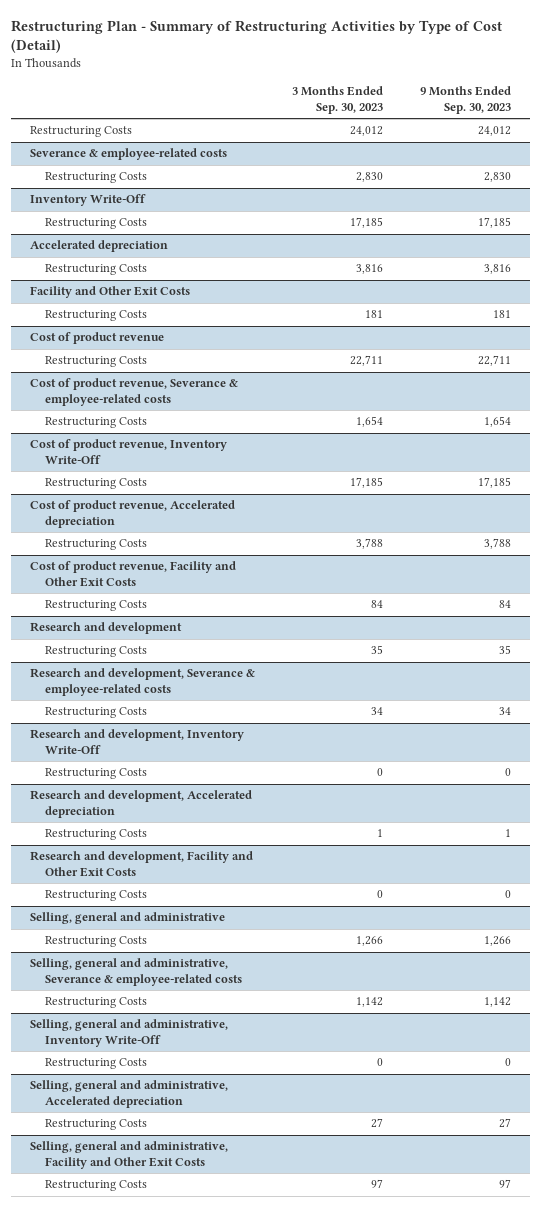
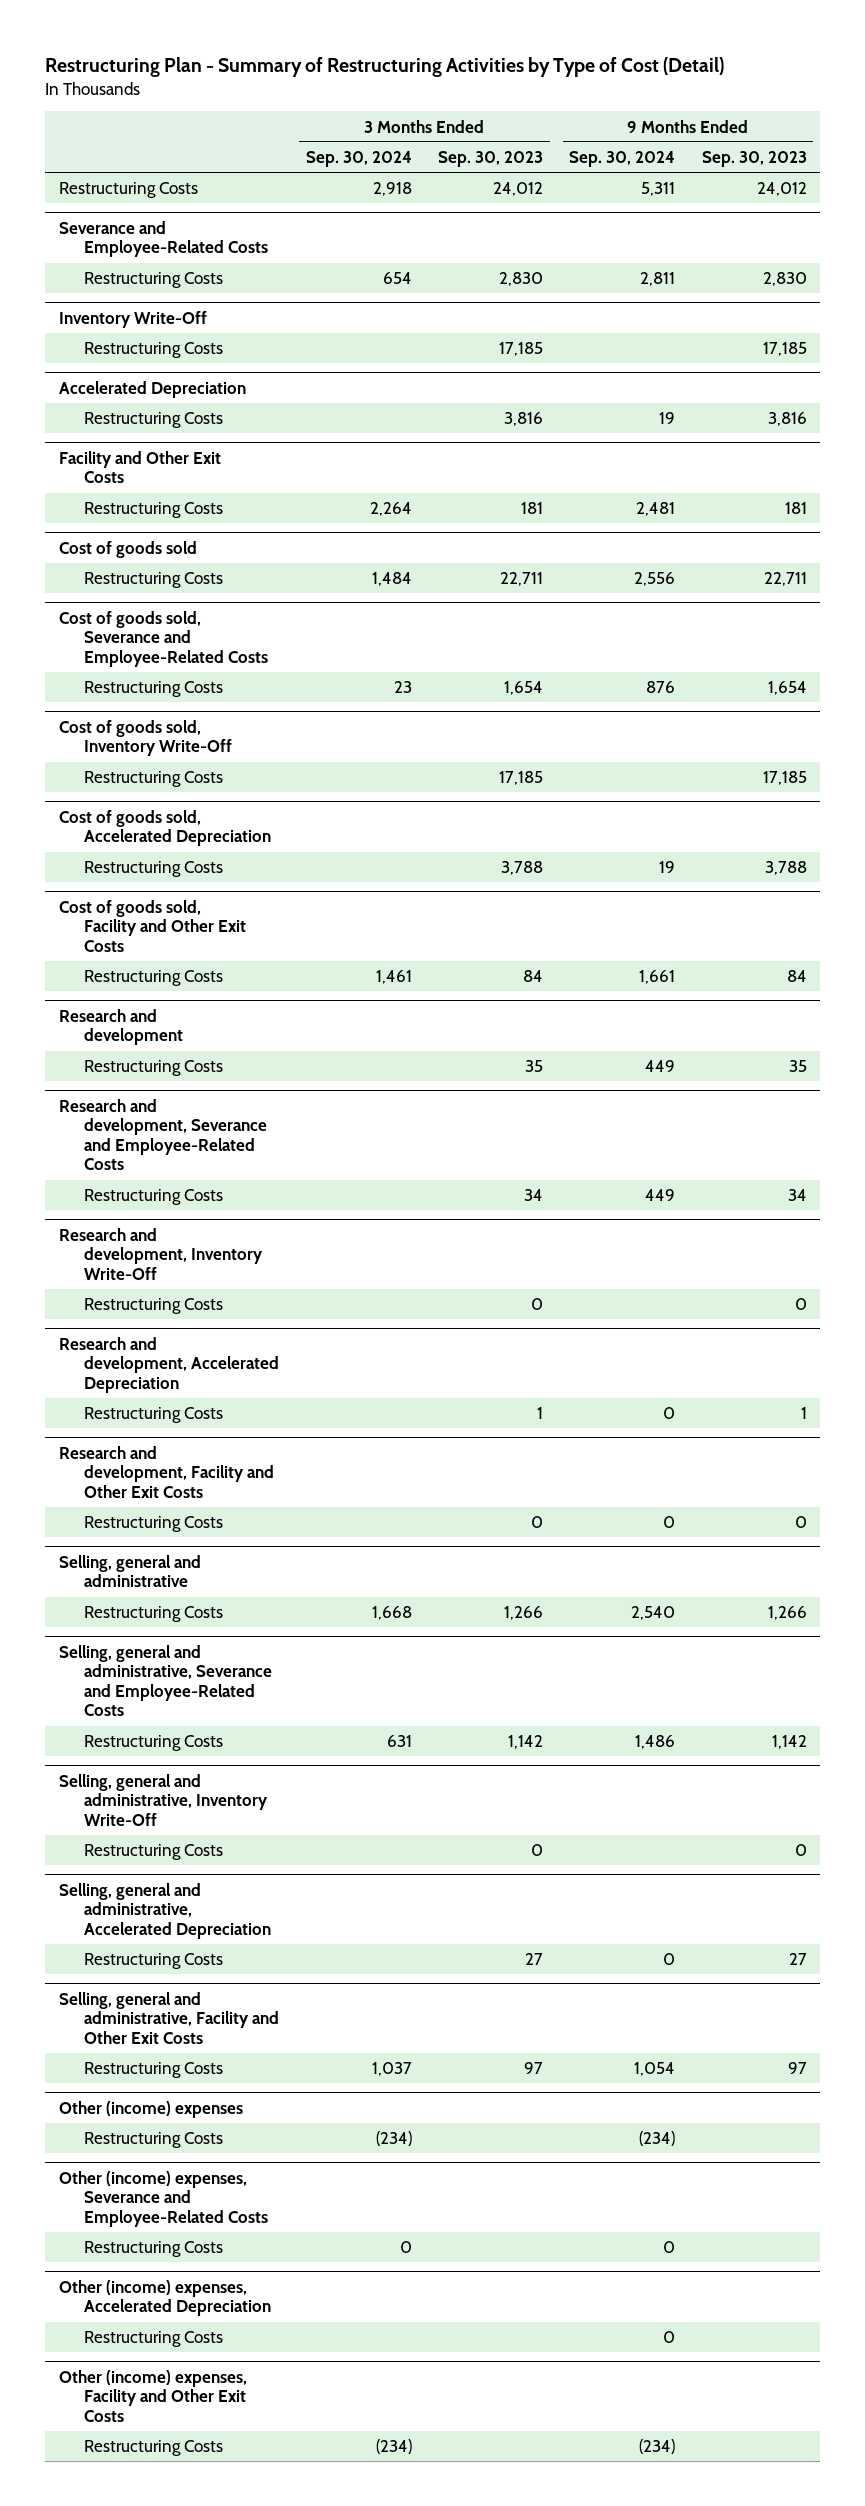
- | 3 Months Ended Sep. 30, 2023 | 9 Months Ended Sep. 30, 2023
+ | 3 Months Ended Sep. 30, 2024 | 3 Months Ended Sep. 30, 2023 | 9 Months Ended Sep. 30, 2024 | 9 Months Ended Sep. 30, 2023
- Severance & employee-related costs
+ Severance and Employee-Related Costs
- Accelerated depreciation
+ Accelerated Depreciation
- Cost of product revenue
+ Cost of goods sold
- Cost of product revenue, Severance & employee-related costs
+ Cost of goods sold, Severance and Employee-Related Costs
- Cost of product revenue, Inventory Write-Off
+ Cost of goods sold, Inventory Write-Off
- Cost of product revenue, Accelerated depreciation
+ Cost of goods sold, Accelerated Depreciation
- Cost of product revenue, Facility and Other Exit Costs
+ Cost of goods sold, Facility and Other Exit Costs
- Research and development, Severance & employee-related costs
+ Research and development, Severance and Employee-Related Costs
- Research and development, Accelerated depreciation
+ Research and development, Accelerated Depreciation
- Selling, general and administrative, Severance & employee-related costs
+ Selling, general and administrative, Severance and Employee-Related Costs
- Selling, general and administrative, Accelerated depreciation
+ Selling, general and administrative, Accelerated Depreciation
+ Other (income) expenses
+ Restructuring Costs | (234) | | (234) |
+ Other (income) expenses, Severance and Employee-Related Costs
+ Restructuring Costs | 0 | | 0 |
+ Other (income) expenses, Accelerated Depreciation
+ Restructuring Costs | | | 0 |
+ Other (income) expenses, Facility and Other Exit Costs
+ Restructuring Costs | (234) | | (234) |

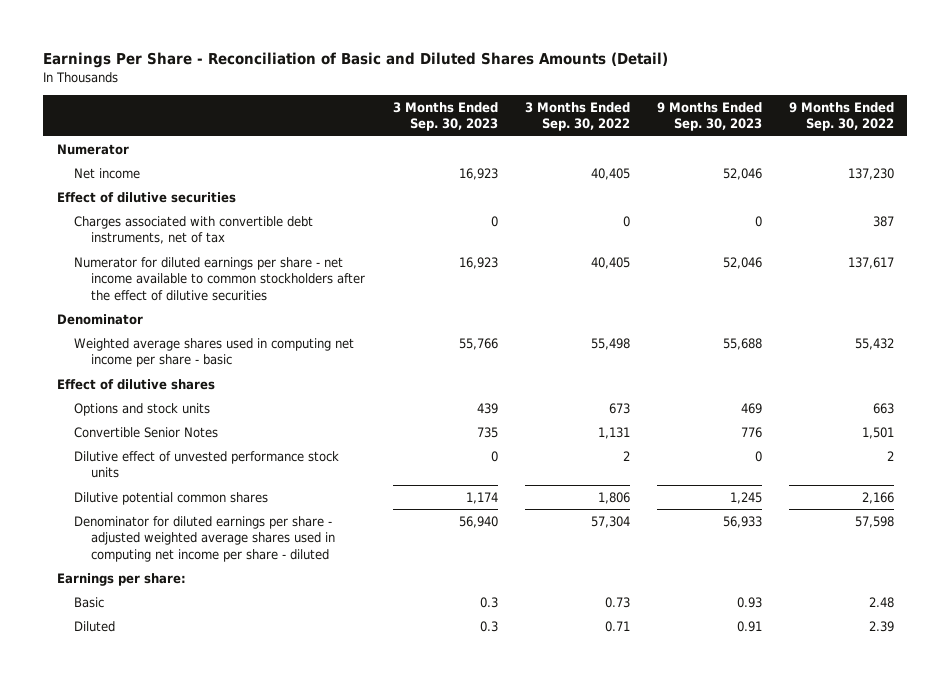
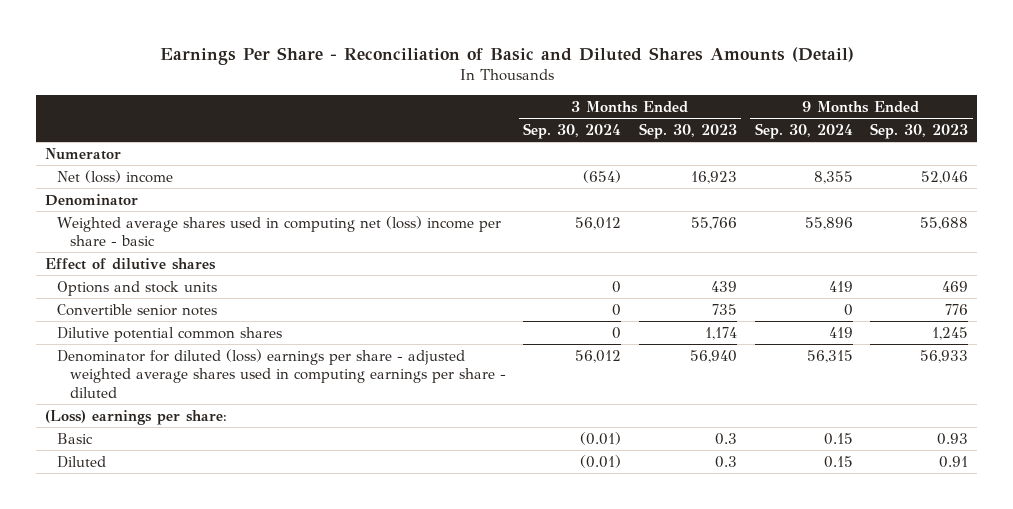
- | 3 Months Ended Sep. 30, 2023 | 3 Months Ended Sep. 30, 2022 | 9 Months Ended Sep. 30, 2023 | 9 Months Ended Sep. 30, 2022
+ | 3 Months Ended Sep. 30, 2024 | 3 Months Ended Sep. 30, 2023 | 9 Months Ended Sep. 30, 2024 | 9 Months Ended Sep. 30, 2023
- Net income | 16,923 | 40,405 | 52,046 | 137,230
- Effect of dilutive securities
- Charges associated with convertible debt instruments, net of tax | 0 | 0 | 0 | 387
- Numerator for diluted earnings per share - net income available to common stockholders after the effect of dilutive securities | 16,923 | 40,405 | 52,046 | 137,617
+ Net (loss) income | (654) | 16,923 | 8,355 | 52,046
- Weighted average shares used in computing net income per share - basic | 55,766 | 55,498 | 55,688 | 55,432
+ Weighted average shares used in computing net (loss) income per share - basic | 56,012 | 55,766 | 55,896 | 55,688
- Convertible Senior Notes | 735 | 1,131 | 776 | 1,501
- Dilutive effect of unvested performance stock units | 0 | 2 | 0 | 2
+ Convertible senior notes | 0 | 735 | 0 | 776
- Denominator for diluted earnings per share - adjusted weighted average shares used in computing net income per share - diluted | 56,940 | 57,304 | 56,933 | 57,598
- Earnings per share:
+ Denominator for diluted (loss) earnings per share - adjusted weighted average shares used in computing earnings per share - diluted | 56,012 | 56,940 | 56,315 | 56,933
+ (Loss) earnings per share:

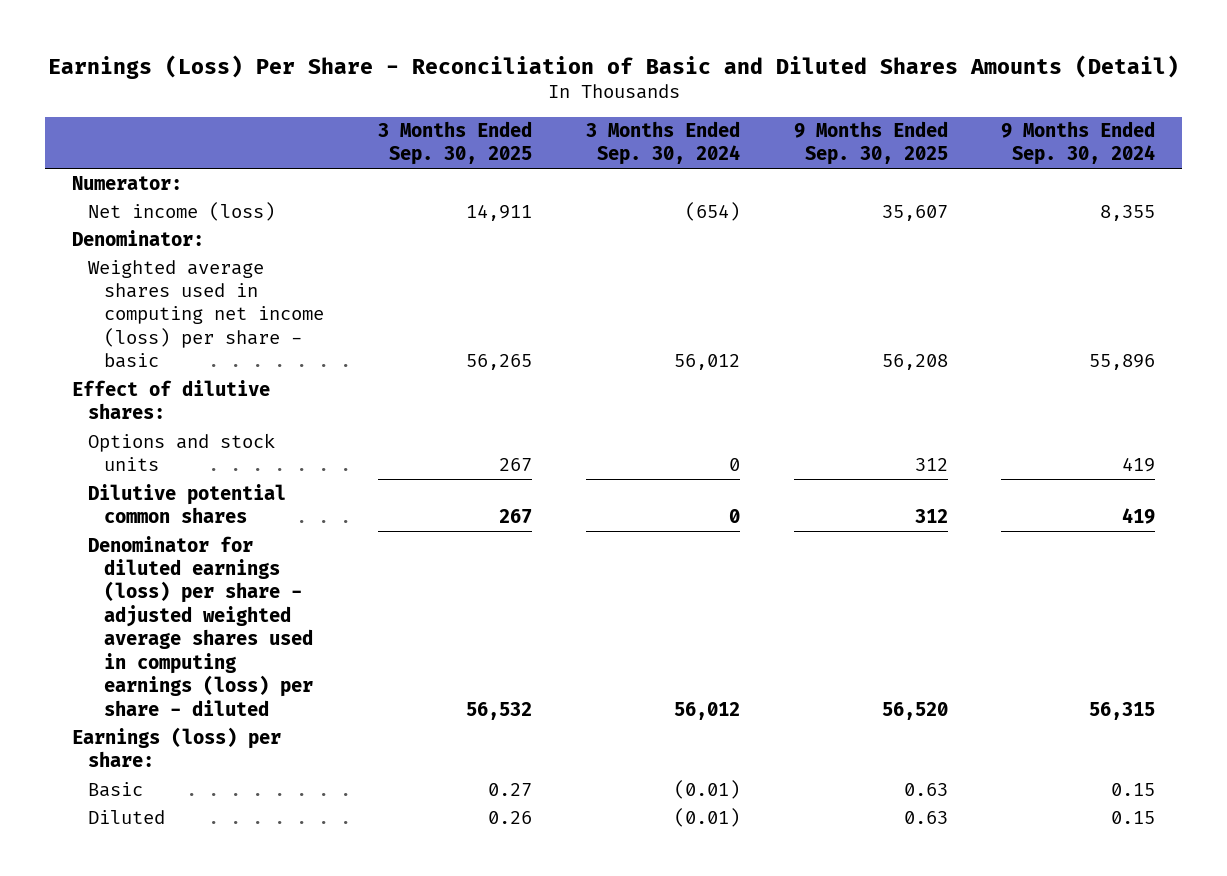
- Earnings Per Share - Reconciliation of Basic and Diluted Shares Amounts (Detail)
+ Earnings (Loss) Per Share - Reconciliation of Basic and Diluted Shares Amounts (Detail)
- | 3 Months Ended Sep. 30, 2024 | 3 Months Ended Sep. 30, 2023 | 9 Months Ended Sep. 30, 2024 | 9 Months Ended Sep. 30, 2023
+ | 3 Months Ended Sep. 30, 2025 | 3 Months Ended Sep. 30, 2024 | 9 Months Ended Sep. 30, 2025 | 9 Months Ended Sep. 30, 2024
- Numerator
- Net (loss) income | (654) | 16,923 | 8,355 | 52,046
- Denominator
- Weighted average shares used in computing net (loss) income per share - basic | 56,012 | 55,766 | 55,896 | 55,688
- Effect of dilutive shares
+ Numerator:
+ Net income (loss) | 14,911 | (654) | 35,607 | 8,355
+ Denominator:
+ Weighted average shares used in computing net income (loss) per share - basic | 56,265 | 56,012 | 56,208 | 55,896
+ Effect of dilutive shares:
- Convertible senior notes | 0 | 735 | 0 | 776
- Denominator for diluted (loss) earnings per share - adjusted weighted average shares used in computing earnings per share - diluted | 56,012 | 56,940 | 56,315 | 56,933
- (Loss) earnings per share:
+ Denominator for diluted earnings (loss) per share - adjusted weighted average shares used in computing earnings (loss) per share - diluted | 56,532 | 56,012 | 56,520 | 56,315
+ Earnings (loss) per share:

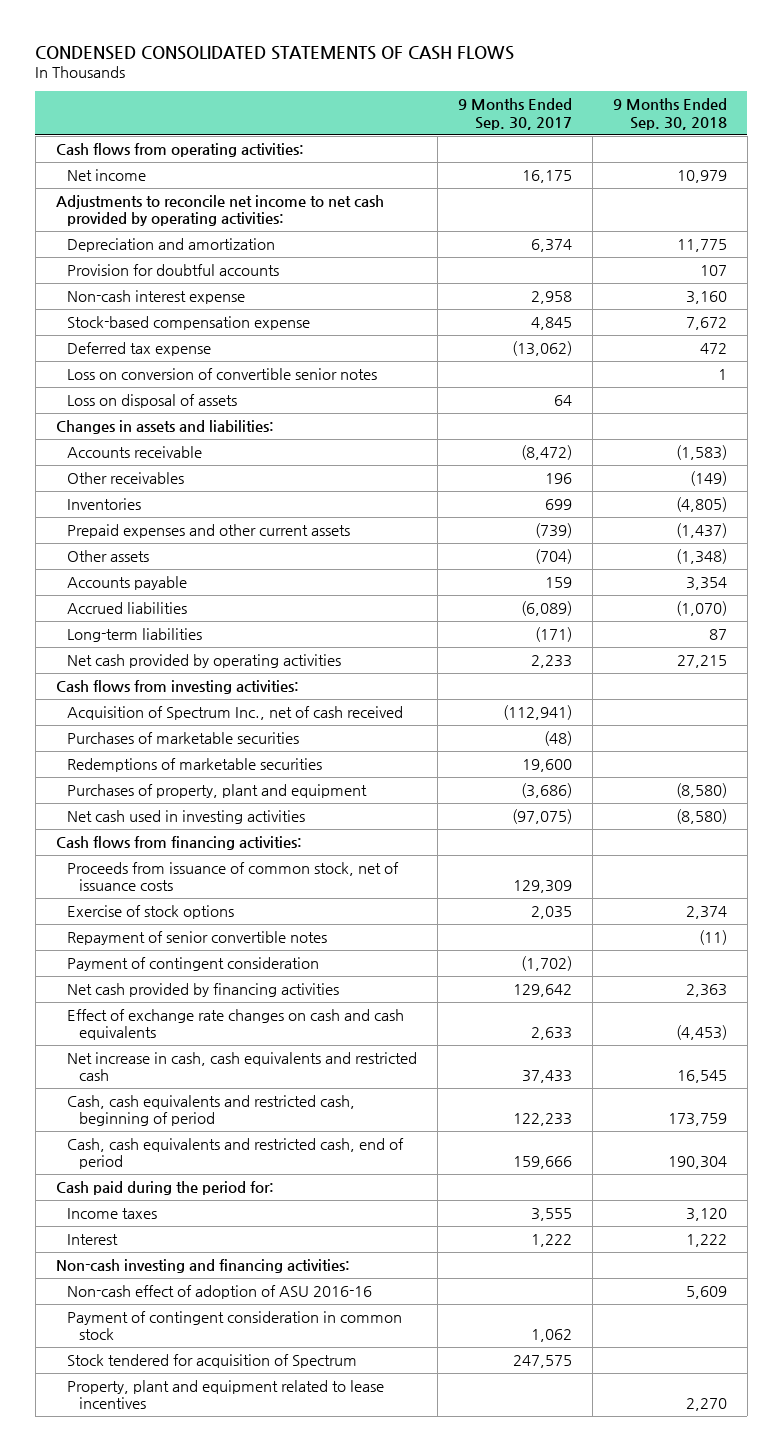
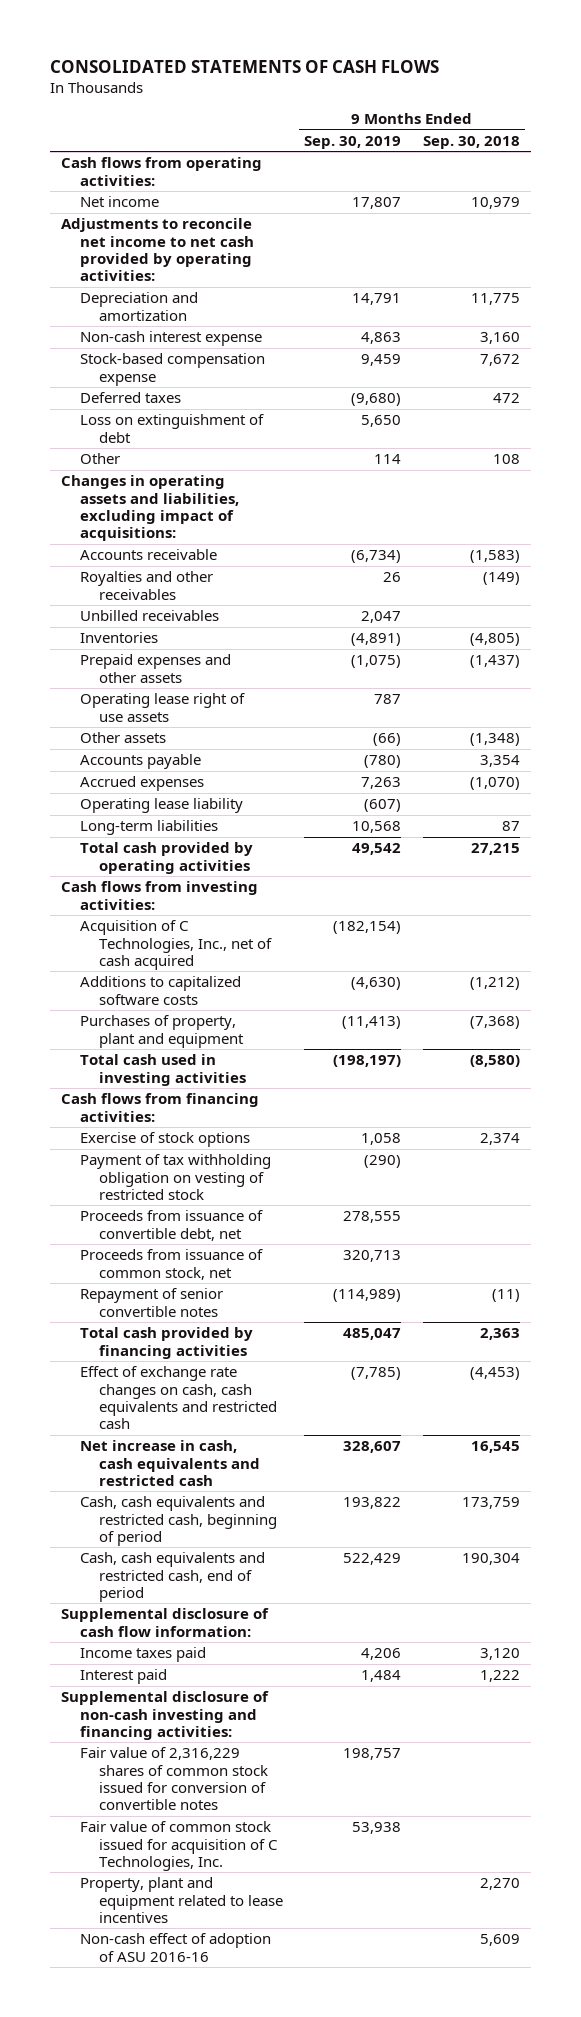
- CONDENSED CONSOLIDATED STATEMENTS OF CASH FLOWS
+ CONSOLIDATED STATEMENTS OF CASH FLOWS
- | 9 Months Ended Sep. 30, 2017 | 9 Months Ended Sep. 30, 2018
+ | 9 Months Ended Sep. 30, 2019 | 9 Months Ended Sep. 30, 2018
- Provision for doubtful accounts | | 107
- Deferred tax expense | (13,062) | 472
- Loss on conversion of convertible senior notes | | 1
- Loss on disposal of assets | 64 |
- Changes in assets and liabilities:
+ Deferred taxes | (9,680) | 472
+ Loss on extinguishment of debt | 5,650 |
+ Other | 114 | 108
+ Changes in operating assets and liabilities, excluding impact of acquisitions:
- Other receivables | 196 | (149)
+ Royalties and other receivables | 26 | (149)
+ Unbilled receivables | 2,047 |
- Prepaid expenses and other current assets | (739) | (1,437)
+ Prepaid expenses and other assets | (1,075) | (1,437)
+ Operating lease right of use assets | 787 |
- Accrued liabilities | (6,089) | (1,070)
+ Accrued expenses | 7,263 | (1,070)
+ Operating lease liability | (607) |
- Net cash provided by operating activities | 2,233 | 27,215
+ Total cash provided by operating activities | 49,542 | 27,215
- Acquisition of Spectrum Inc., net of cash received | (112,941) |
- Purchases of marketable securities | (48) |
- Redemptions of marketable securities | 19,600 |
- Purchases of property, plant and equipment | (3,686) | (8,580)
- Net cash used in investing activities | (97,075) | (8,580)
+ Acquisition of C Technologies, Inc., net of cash acquired | (182,154) |
+ Additions to capitalized software costs | (4,630) | (1,212)
+ Purchases of property, plant and equipment | (11,413) | (7,368)
+ Total cash used in investing activities | (198,197) | (8,580)
- Proceeds from issuance of common stock, net of issuance costs | 129,309 |
+ Payment of tax withholding obligation on vesting of restricted stock | (290) |
+ Proceeds from issuance of convertible debt, net | 278,555 |
+ Proceeds from issuance of common stock, net | 320,713 |
- Payment of contingent consideration | (1,702) |
- Net cash provided by financing activities | 129,642 | 2,363
- Effect of exchange rate changes on cash and cash equivalents | 2,633 | (4,453)
+ Total cash provided by financing activities | 485,047 | 2,363
+ Effect of exchange rate changes on cash, cash equivalents and restricted cash | (7,785) | (4,453)
- Cash paid during the period for:
- Income taxes | 3,555 | 3,120
- Interest | 1,222 | 1,222
- Non-cash investing and financing activities:
- Payment of contingent consideration in common stock | 1,062 |
- Stock tendered for acquisition of Spectrum | 247,575 |
+ Supplemental disclosure of cash flow information:
+ Income taxes paid | 4,206 | 3,120
+ Interest paid | 1,484 | 1,222
+ Supplemental disclosure of non-cash investing and financing activities:
+ Fair value of 2,316,229 shares of common stock issued for conversion of convertible notes | 198,757 |
+ Fair value of common stock issued for acquisition of C Technologies, Inc. | 53,938 |
moved down: Non-cash effect of adoption of ASU 2016-16 | | 5,609

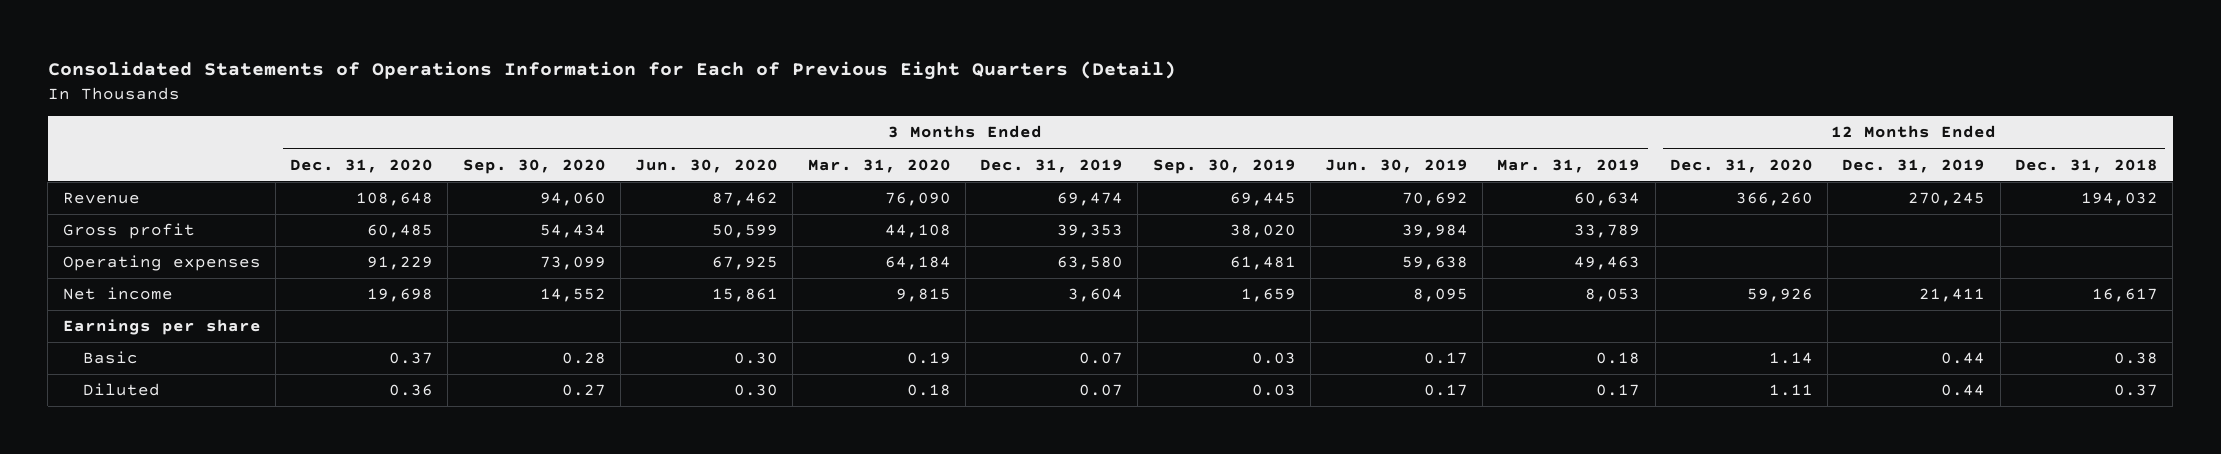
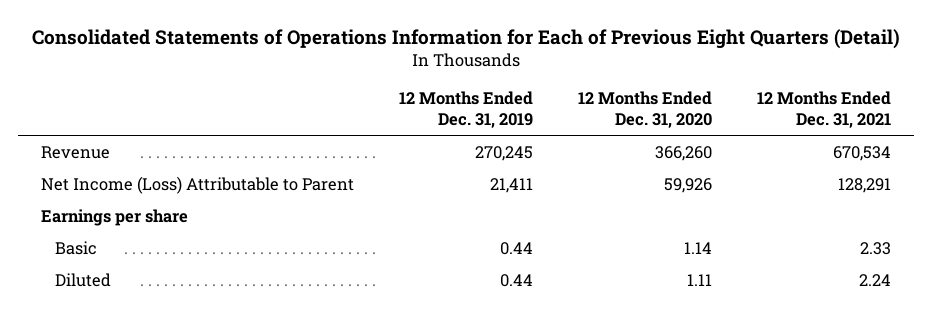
- | 3 Months Ended Dec. 31, 2020 | 3 Months Ended Sep. 30, 2020 | 3 Months Ended Jun. 30, 2020 | 3 Months Ended Mar. 31, 2020 | 3 Months Ended Dec. 31, 2019 | 3 Months Ended Sep. 30, 2019 | 3 Months Ended Jun. 30, 2019 | 3 Months Ended Mar. 31, 2019 | 12 Months Ended Dec. 31, 2020 | 12 Months Ended Dec. 31, 2019 | 12 Months Ended Dec. 31, 2018
+ | 12 Months Ended Dec. 31, 2019 | 12 Months Ended Dec. 31, 2020 | 12 Months Ended Dec. 31, 2021
- Gross profit | 60,485 | 54,434 | 50,599 | 44,108 | 39,353 | 38,020 | 39,984 | 33,789 | | |
- Operating expenses | 91,229 | 73,099 | 67,925 | 64,184 | 63,580 | 61,481 | 59,638 | 49,463 | | |
- Net income | 19,698 | 14,552 | 15,861 | 9,815 | 3,604 | 1,659 | 8,095 | 8,053 | 59,926 | 21,411 | 16,617
+ Net Income (Loss) Attributable to Parent | 21,411 | 59,926 | 128,291

